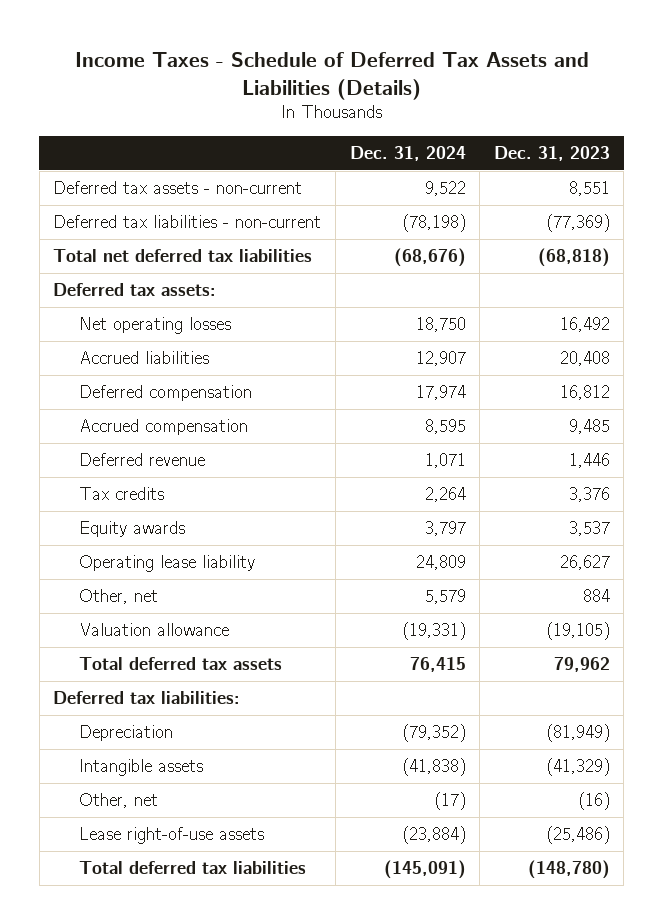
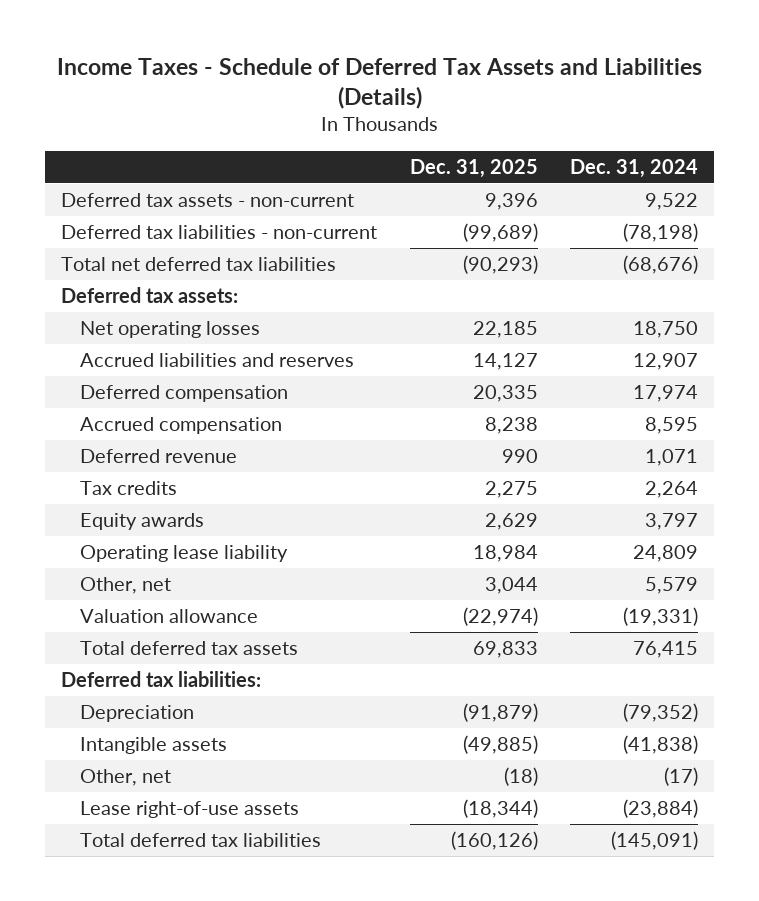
- | Dec. 31, 2024 | Dec. 31, 2023
+ | Dec. 31, 2025 | Dec. 31, 2024
- Accrued liabilities | 12,907 | 20,408
+ Accrued liabilities and reserves | 14,127 | 12,907

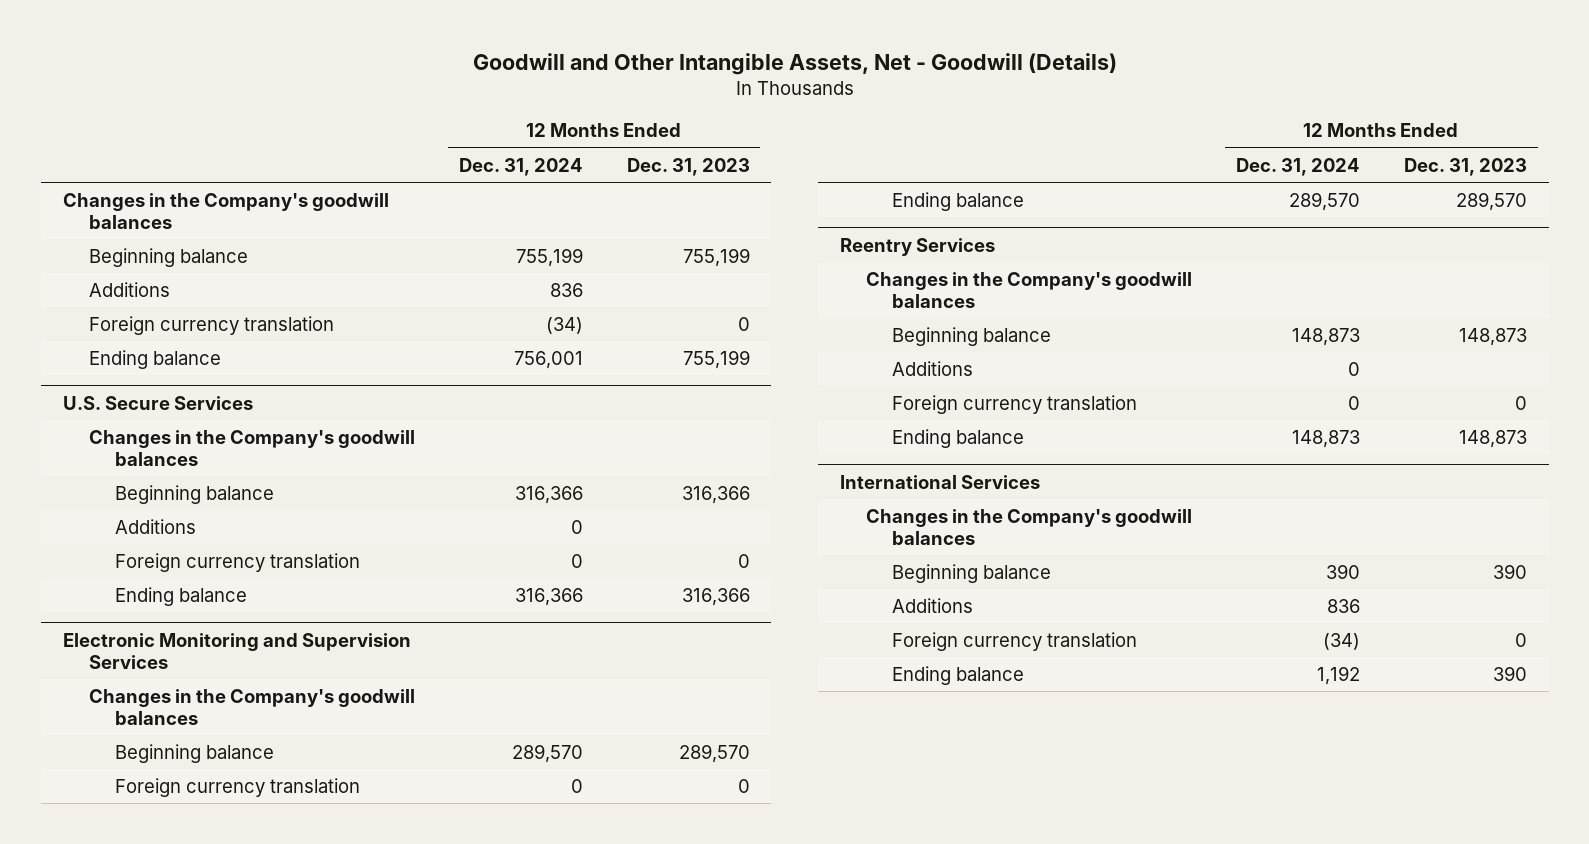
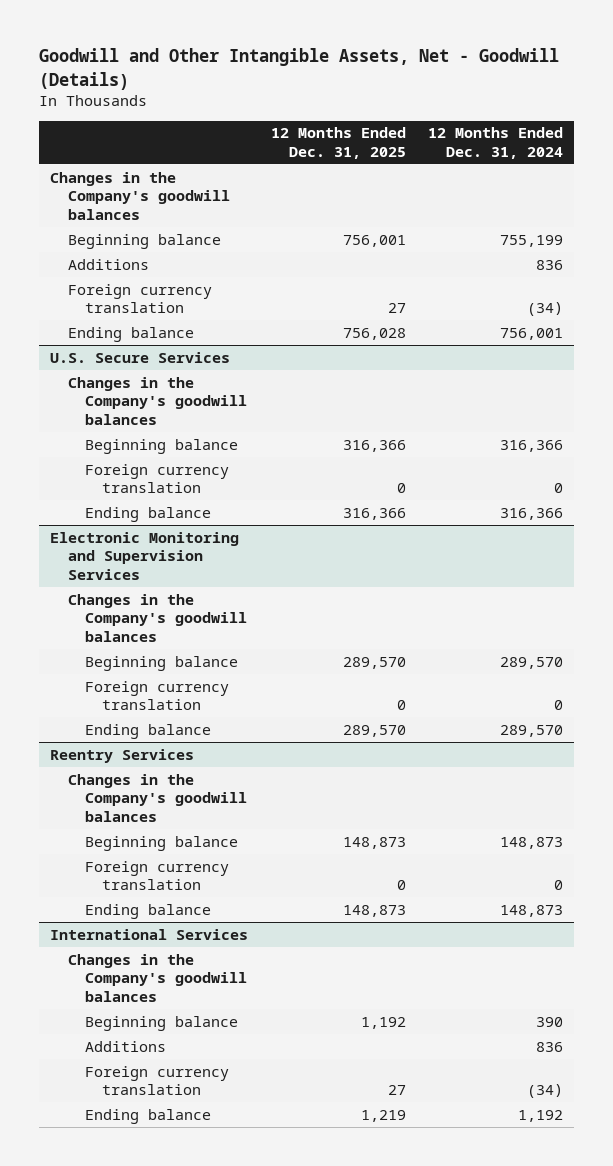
- | 12 Months Ended Dec. 31, 2024 | 12 Months Ended Dec. 31, 2023
+ | 12 Months Ended Dec. 31, 2025 | 12 Months Ended Dec. 31, 2024
@ U.S. Secure Services
- Additions | 0 |
@ Reentry Services
- Additions | 0 |

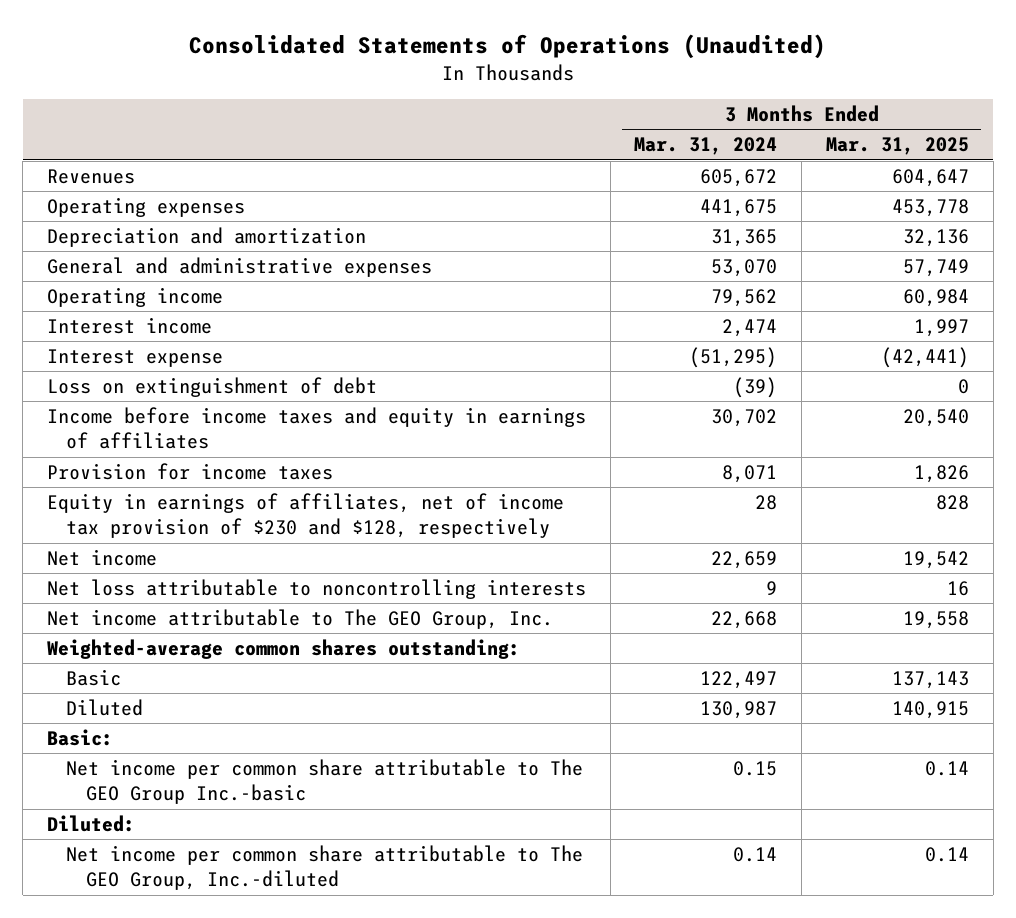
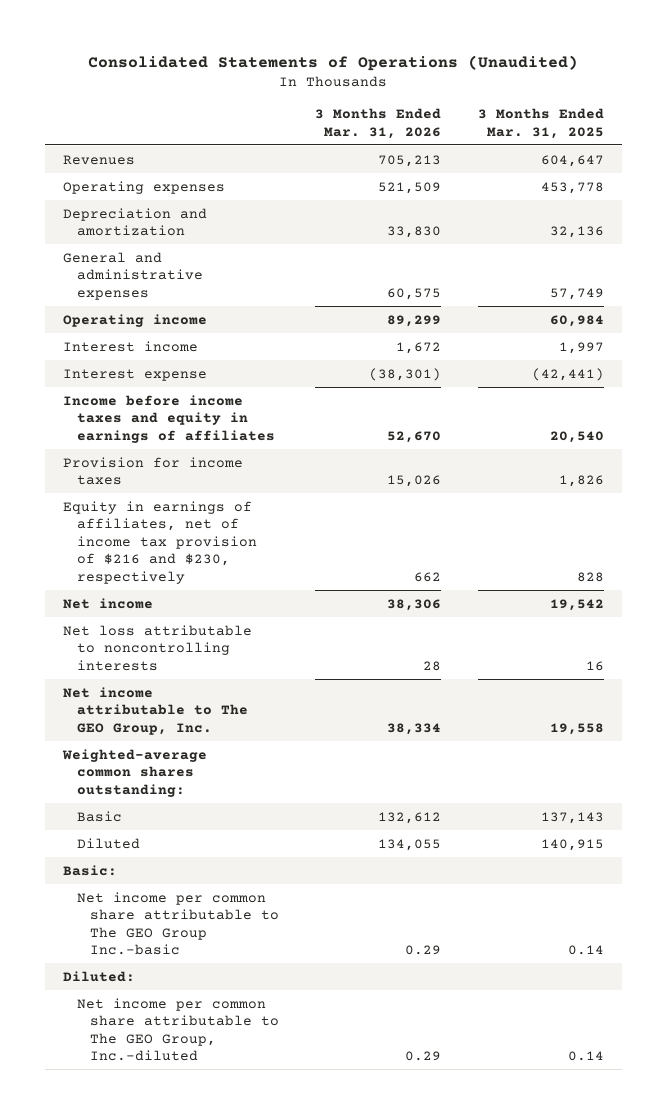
- | 3 Months Ended Mar. 31, 2024 | 3 Months Ended Mar. 31, 2025
+ | 3 Months Ended Mar. 31, 2026 | 3 Months Ended Mar. 31, 2025
- Loss on extinguishment of debt | (39) | 0
- Equity in earnings of affiliates, net of income tax provision of $230 and $128, respectively | 28 | 828
+ Equity in earnings of affiliates, net of income tax provision of $216 and $230, respectively | 662 | 828

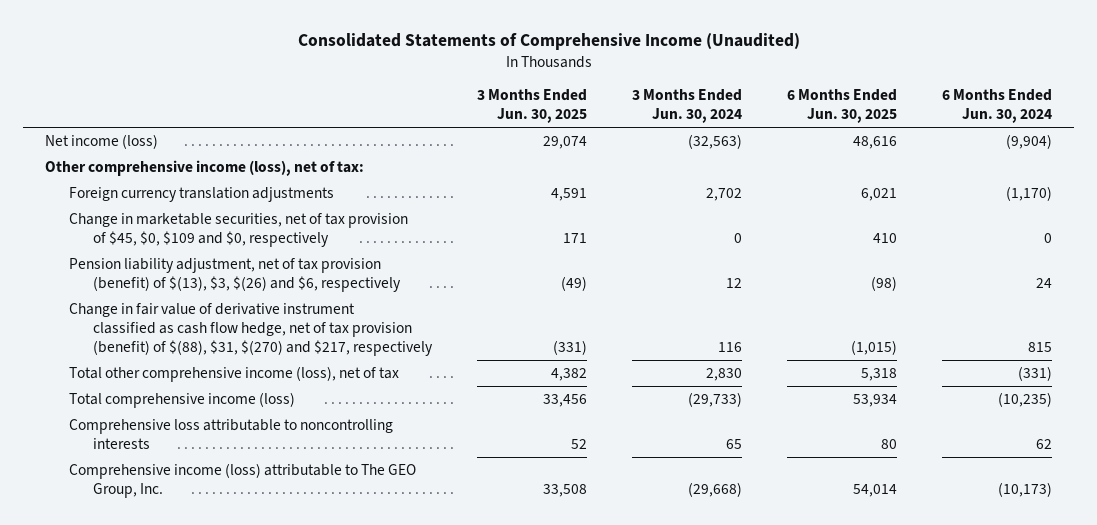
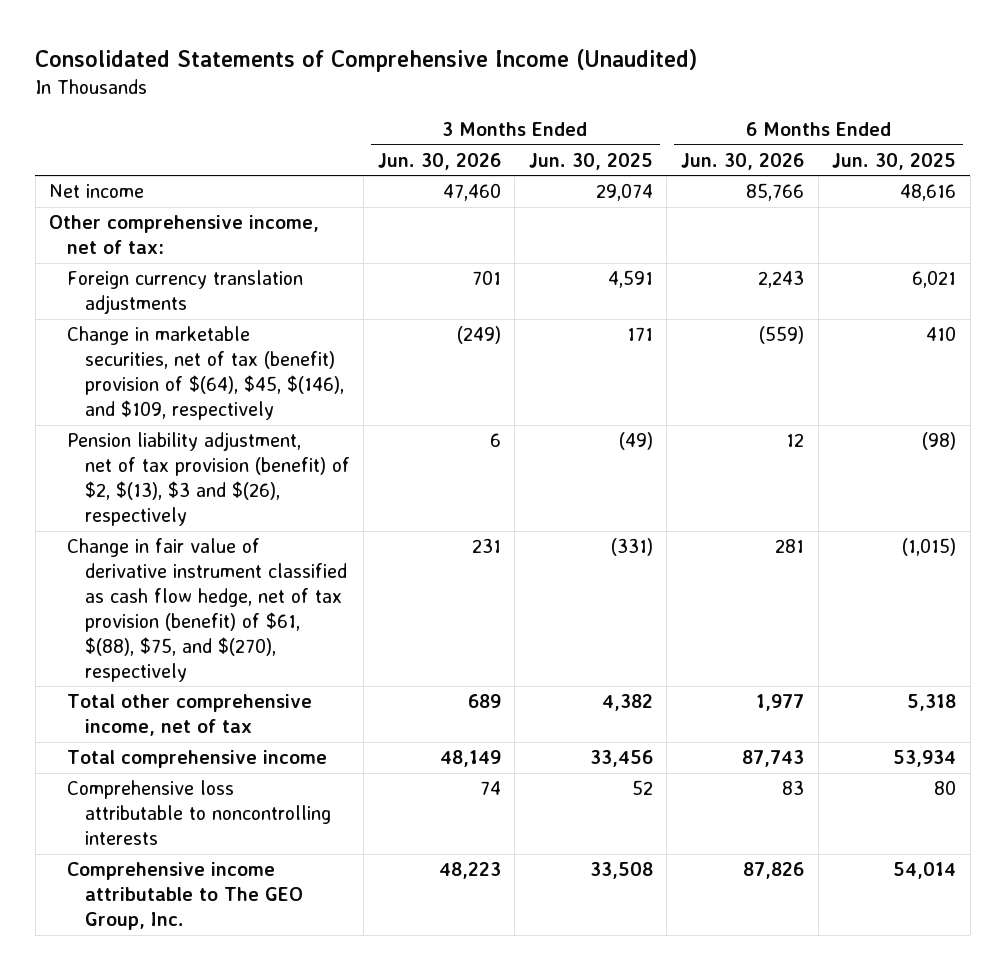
- | 3 Months Ended Jun. 30, 2025 | 3 Months Ended Jun. 30, 2024 | 6 Months Ended Jun. 30, 2025 | 6 Months Ended Jun. 30, 2024
+ | 3 Months Ended Jun. 30, 2026 | 3 Months Ended Jun. 30, 2025 | 6 Months Ended Jun. 30, 2026 | 6 Months Ended Jun. 30, 2025
- Net income (loss) | 29,074 | (32,563) | 48,616 | (9,904)
- Other comprehensive income (loss), net of tax:
+ Net income | 47,460 | 29,074 | 85,766 | 48,616
+ Other comprehensive income, net of tax:
- Change in marketable securities, net of tax provision of $45, $0, $109 and $0, respectively | 171 | 0 | 410 | 0
- Pension liability adjustment, net of tax provision (benefit) of $(13), $3, $(26) and $6, respectively | (49) | 12 | (98) | 24
- Change in fair value of derivative instrument classified as cash flow hedge, net of tax provision (benefit) of $(88), $31, $(270) and $217, respectively | (331) | 116 | (1,015) | 815
- Total other comprehensive income (loss), net of tax | 4,382 | 2,830 | 5,318 | (331)
- Total comprehensive income (loss) | 33,456 | (29,733) | 53,934 | (10,235)
+ Change in marketable securities, net of tax (benefit) provision of $(64), $45, $(146), and $109, respectively | (249) | 171 | (559) | 410
+ Pension liability adjustment, net of tax provision (benefit) of $2, $(13), $3 and $(26), respectively | 6 | (49) | 12 | (98)
+ Change in fair value of derivative instrument classified as cash flow hedge, net of tax provision (benefit) of $61, $(88), $75, and $(270), respectively | 231 | (331) | 281 | (1,015)
+ Total other comprehensive income, net of tax | 689 | 4,382 | 1,977 | 5,318
+ Total comprehensive income | 48,149 | 33,456 | 87,743 | 53,934
- Comprehensive income (loss) attributable to The GEO Group, Inc. | 33,508 | (29,668) | 54,014 | (10,173)
+ Comprehensive income attributable to The GEO Group, Inc. | 48,223 | 33,508 | 87,826 | 54,014

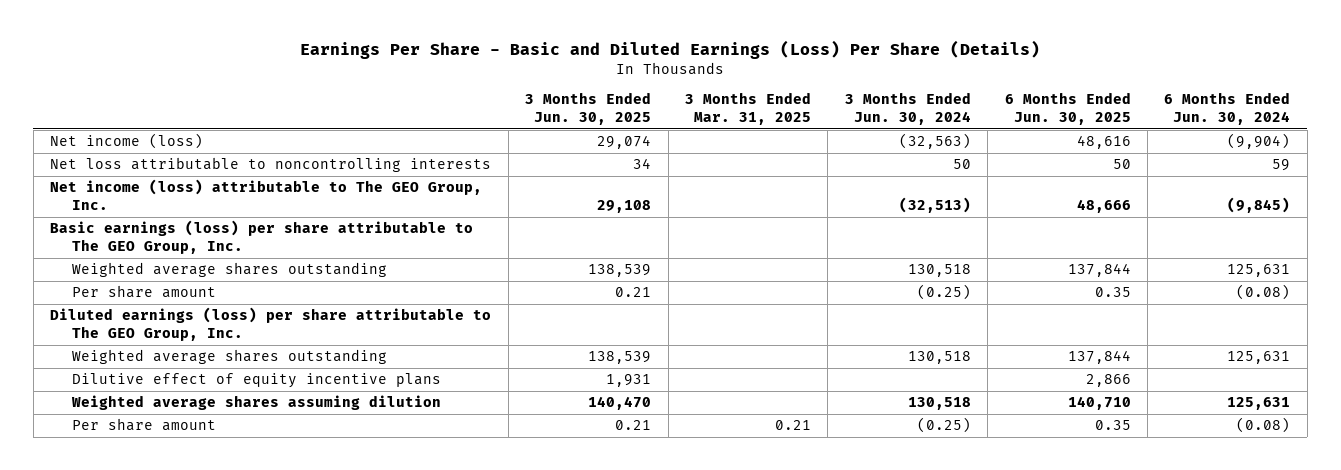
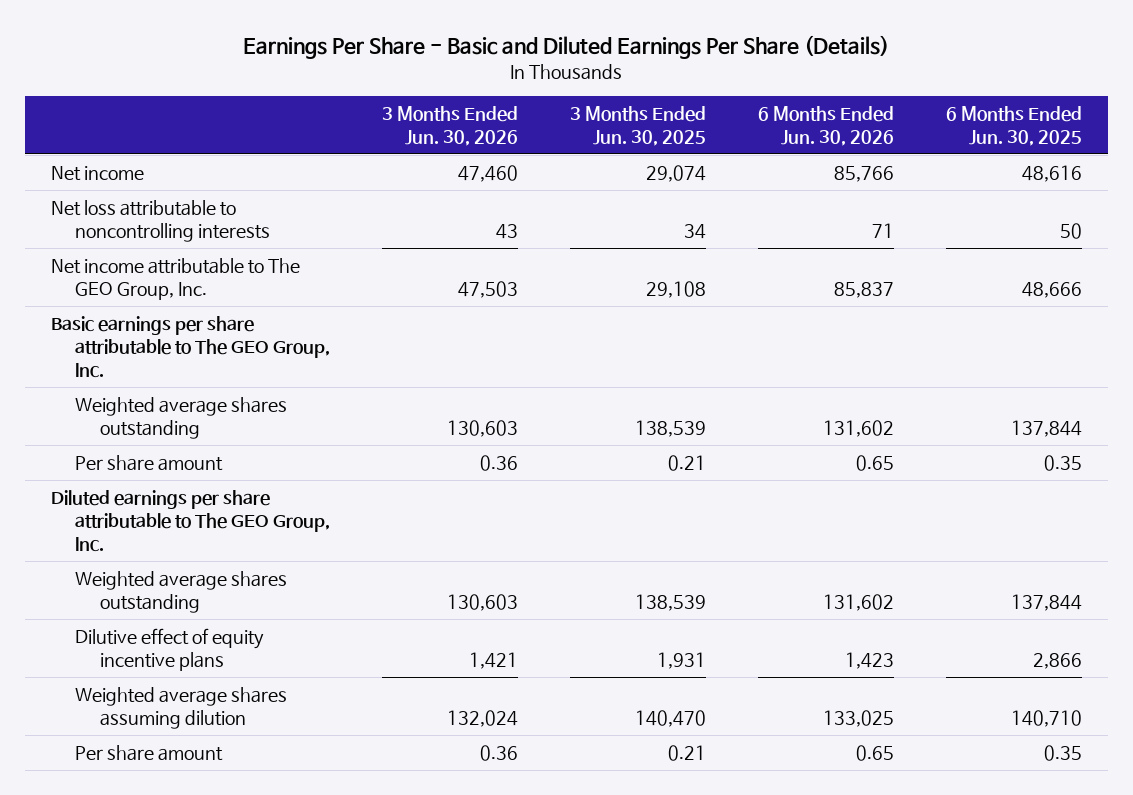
- Earnings Per Share - Basic and Diluted Earnings (Loss) Per Share (Details)
+ Earnings Per Share - Basic and Diluted Earnings Per Share (Details)
- | 3 Months Ended Jun. 30, 2025 | 3 Months Ended Mar. 31, 2025 | 3 Months Ended Jun. 30, 2024 | 6 Months Ended Jun. 30, 2025 | 6 Months Ended Jun. 30, 2024
+ | 3 Months Ended Jun. 30, 2026 | 3 Months Ended Jun. 30, 2025 | 6 Months Ended Jun. 30, 2026 | 6 Months Ended Jun. 30, 2025
- Net income (loss) | 29,074 | | (32,563) | 48,616 | (9,904)
+ Net income | 47,460 | 29,074 | 85,766 | 48,616
- Net income (loss) attributable to The GEO Group, Inc. | 29,108 | | (32,513) | 48,666 | (9,845)
- Basic earnings (loss) per share attributable to The GEO Group, Inc.
+ Net income attributable to The GEO Group, Inc. | 47,503 | 29,108 | 85,837 | 48,666
+ Basic earnings per share attributable to The GEO Group, Inc.
- Diluted earnings (loss) per share attributable to The GEO Group, Inc.
+ Diluted earnings per share attributable to The GEO Group, Inc.

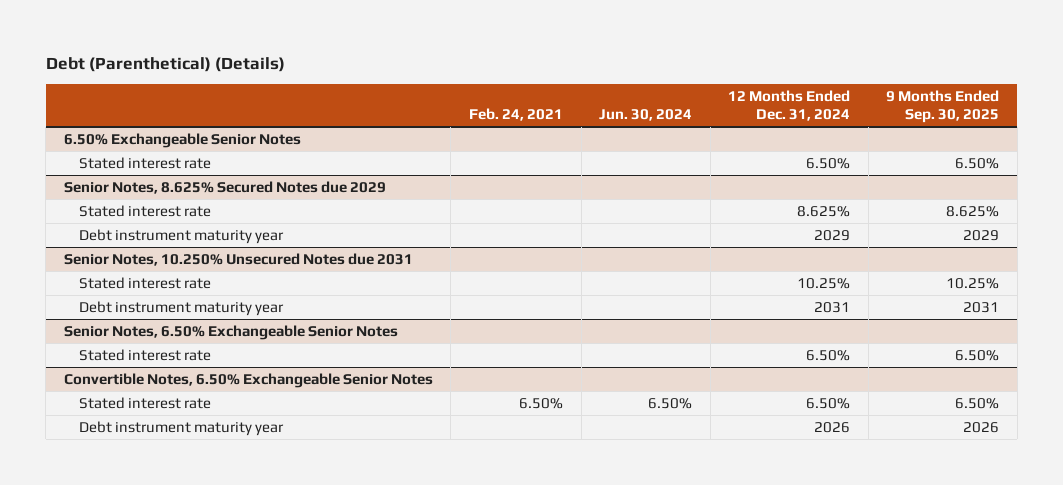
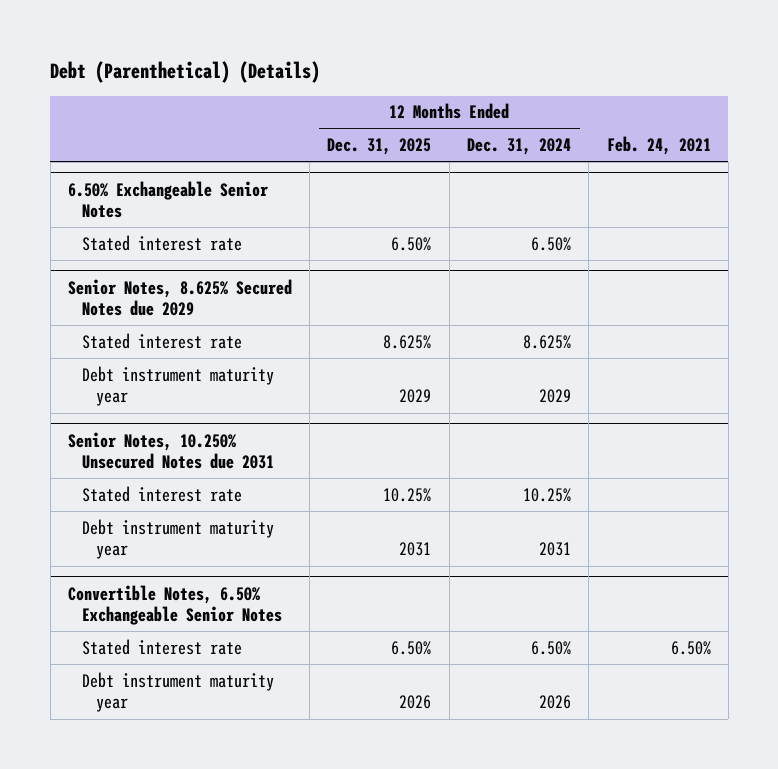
- | Feb. 24, 2021 | Jun. 30, 2024 | 12 Months Ended Dec. 31, 2024 | 9 Months Ended Sep. 30, 2025
+ | 12 Months Ended Dec. 31, 2025 | 12 Months Ended Dec. 31, 2024 | Feb. 24, 2021
- Senior Notes, 6.50% Exchangeable Senior Notes
- Stated interest rate | | | 6.50% | 6.50%

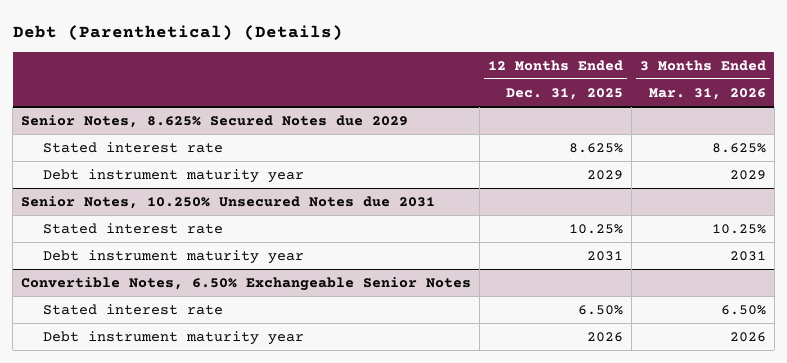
- | 12 Months Ended Dec. 31, 2025 | 12 Months Ended Dec. 31, 2024 | Feb. 24, 2021
+ | 12 Months Ended Dec. 31, 2025 | 3 Months Ended Mar. 31, 2026
- 6.50% Exchangeable Senior Notes
- Stated interest rate | 6.50% | 6.50% |

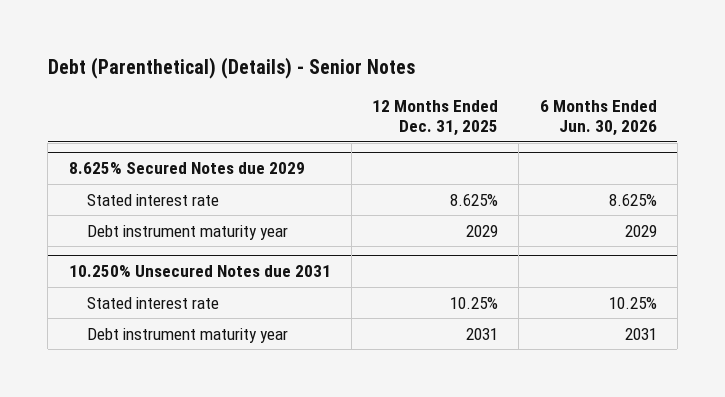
- Debt (Parenthetical) (Details)
+ Debt (Parenthetical) (Details) - Senior Notes
- | 12 Months Ended Dec. 31, 2025 | 3 Months Ended Mar. 31, 2026
+ | 12 Months Ended Dec. 31, 2025 | 6 Months Ended Jun. 30, 2026
- Senior Notes, 8.625% Secured Notes due 2029
+ 8.625% Secured Notes due 2029
- Senior Notes, 10.250% Unsecured Notes due 2031
+ 10.250% Unsecured Notes due 2031
- Convertible Notes, 6.50% Exchangeable Senior Notes
- Stated interest rate | 6.50% | 6.50%
- Debt instrument maturity year | 2026 | 2026

